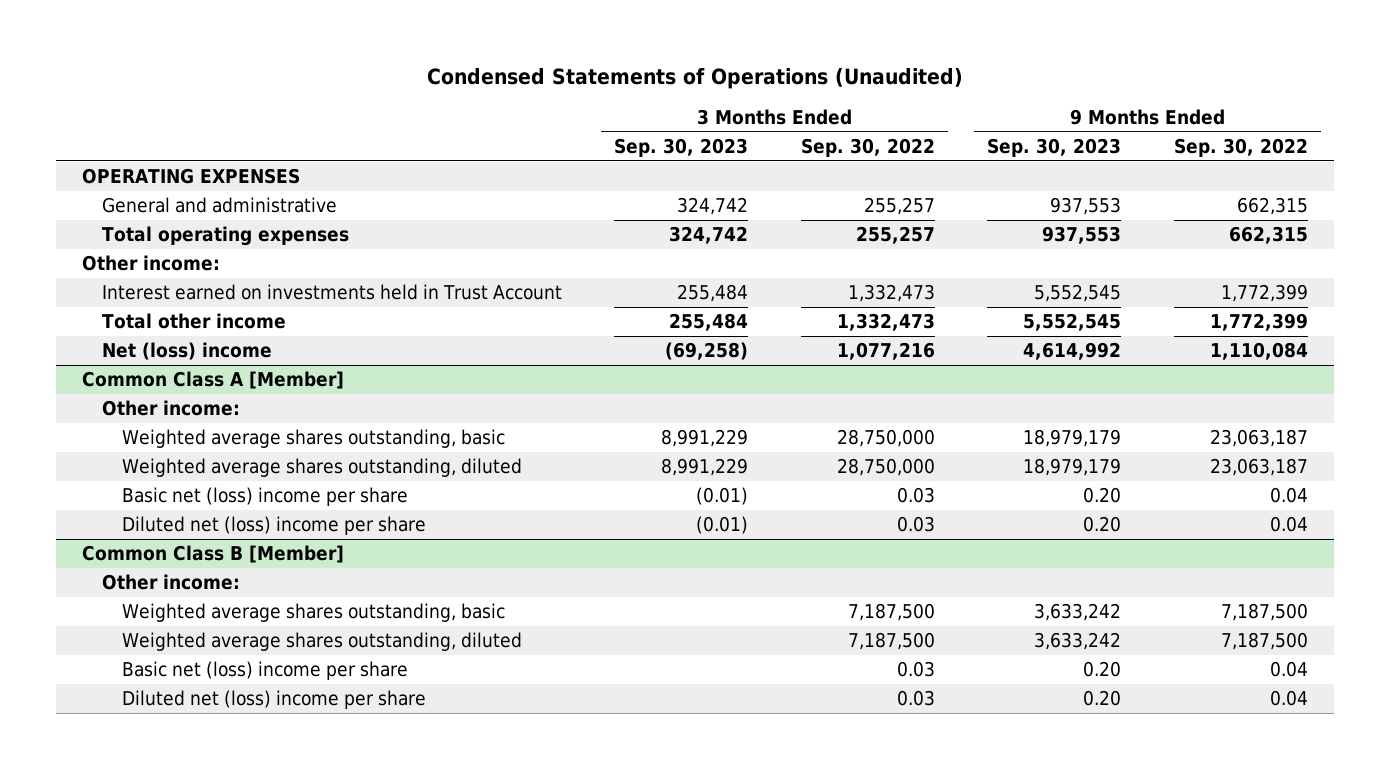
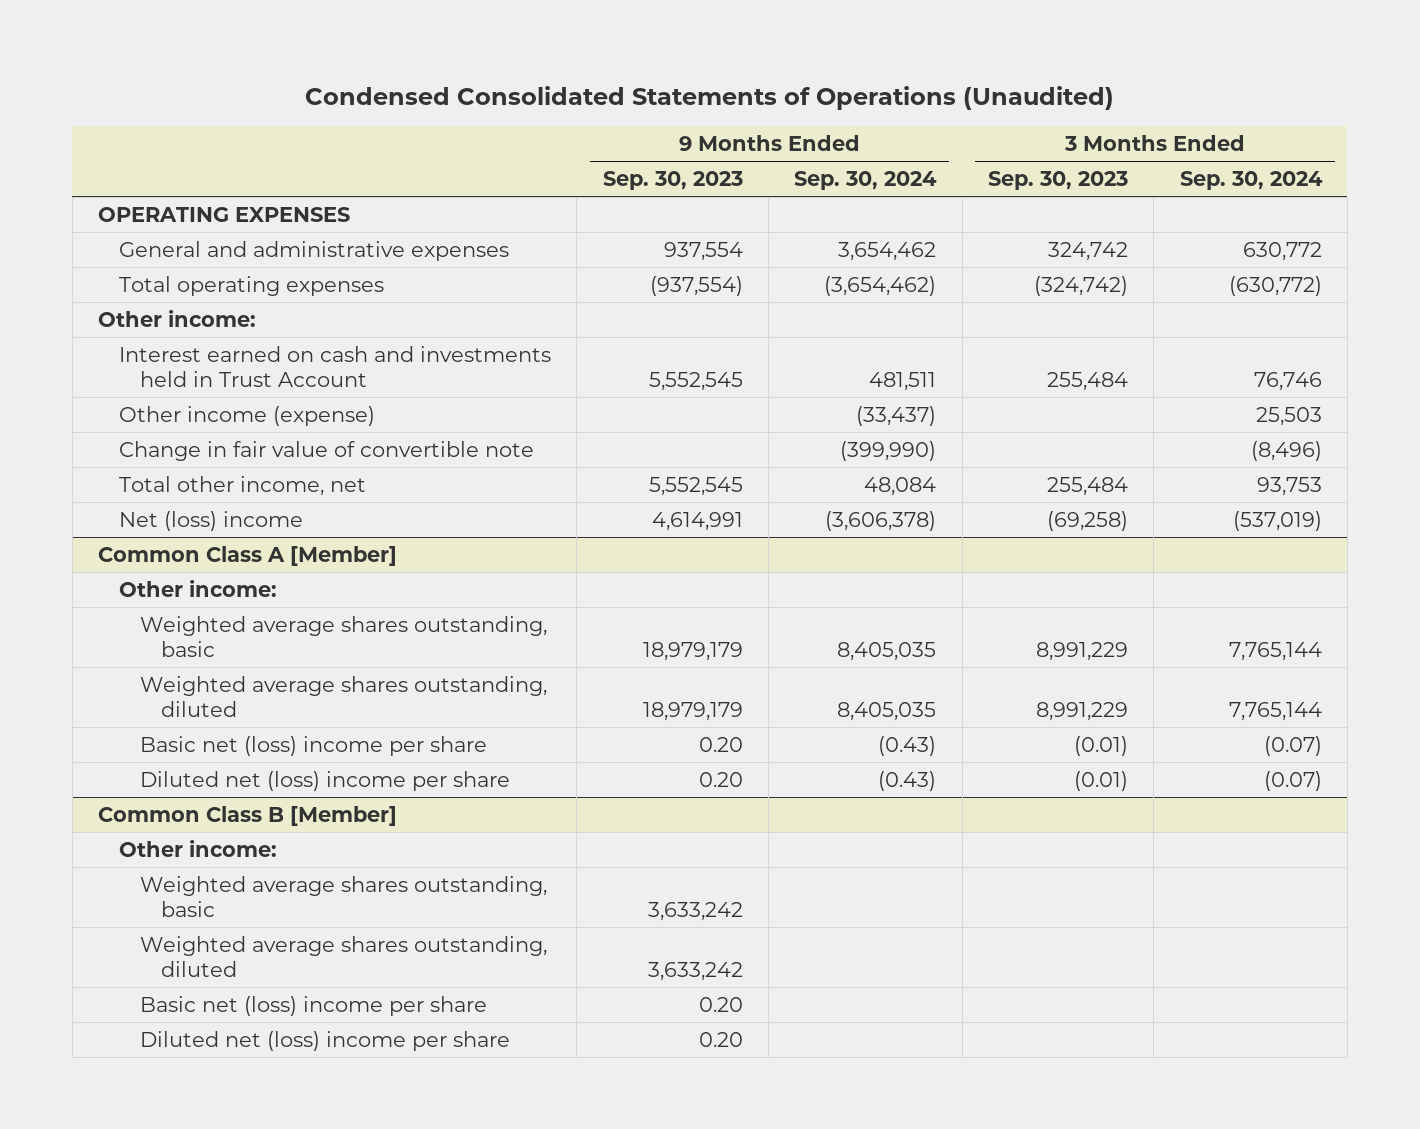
- Condensed Statements of Operations (Unaudited)
+ Condensed Consolidated Statements of Operations (Unaudited)
- | 3 Months Ended Sep. 30, 2023 | 3 Months Ended Sep. 30, 2022 | 9 Months Ended Sep. 30, 2023 | 9 Months Ended Sep. 30, 2022
+ | 9 Months Ended Sep. 30, 2023 | 9 Months Ended Sep. 30, 2024 | 3 Months Ended Sep. 30, 2023 | 3 Months Ended Sep. 30, 2024
- General and administrative | 324,742 | 255,257 | 937,553 | 662,315
- Total operating expenses | 324,742 | 255,257 | 937,553 | 662,315
+ General and administrative expenses | 937,554 | 3,654,462 | 324,742 | 630,772
+ Total operating expenses | (937,554) | (3,654,462) | (324,742) | (630,772)
- Interest earned on investments held in Trust Account | 255,484 | 1,332,473 | 5,552,545 | 1,772,399
- Total other income | 255,484 | 1,332,473 | 5,552,545 | 1,772,399
- Net (loss) income | (69,258) | 1,077,216 | 4,614,992 | 1,110,084
+ Interest earned on cash and investments held in Trust Account | 5,552,545 | 481,511 | 255,484 | 76,746
+ Other income (expense) | | (33,437) | | 25,503
+ Change in fair value of convertible note | | (399,990) | | (8,496)
+ Total other income, net | 5,552,545 | 48,084 | 255,484 | 93,753
+ Net (loss) income | 4,614,991 | (3,606,378) | (69,258) | (537,019)

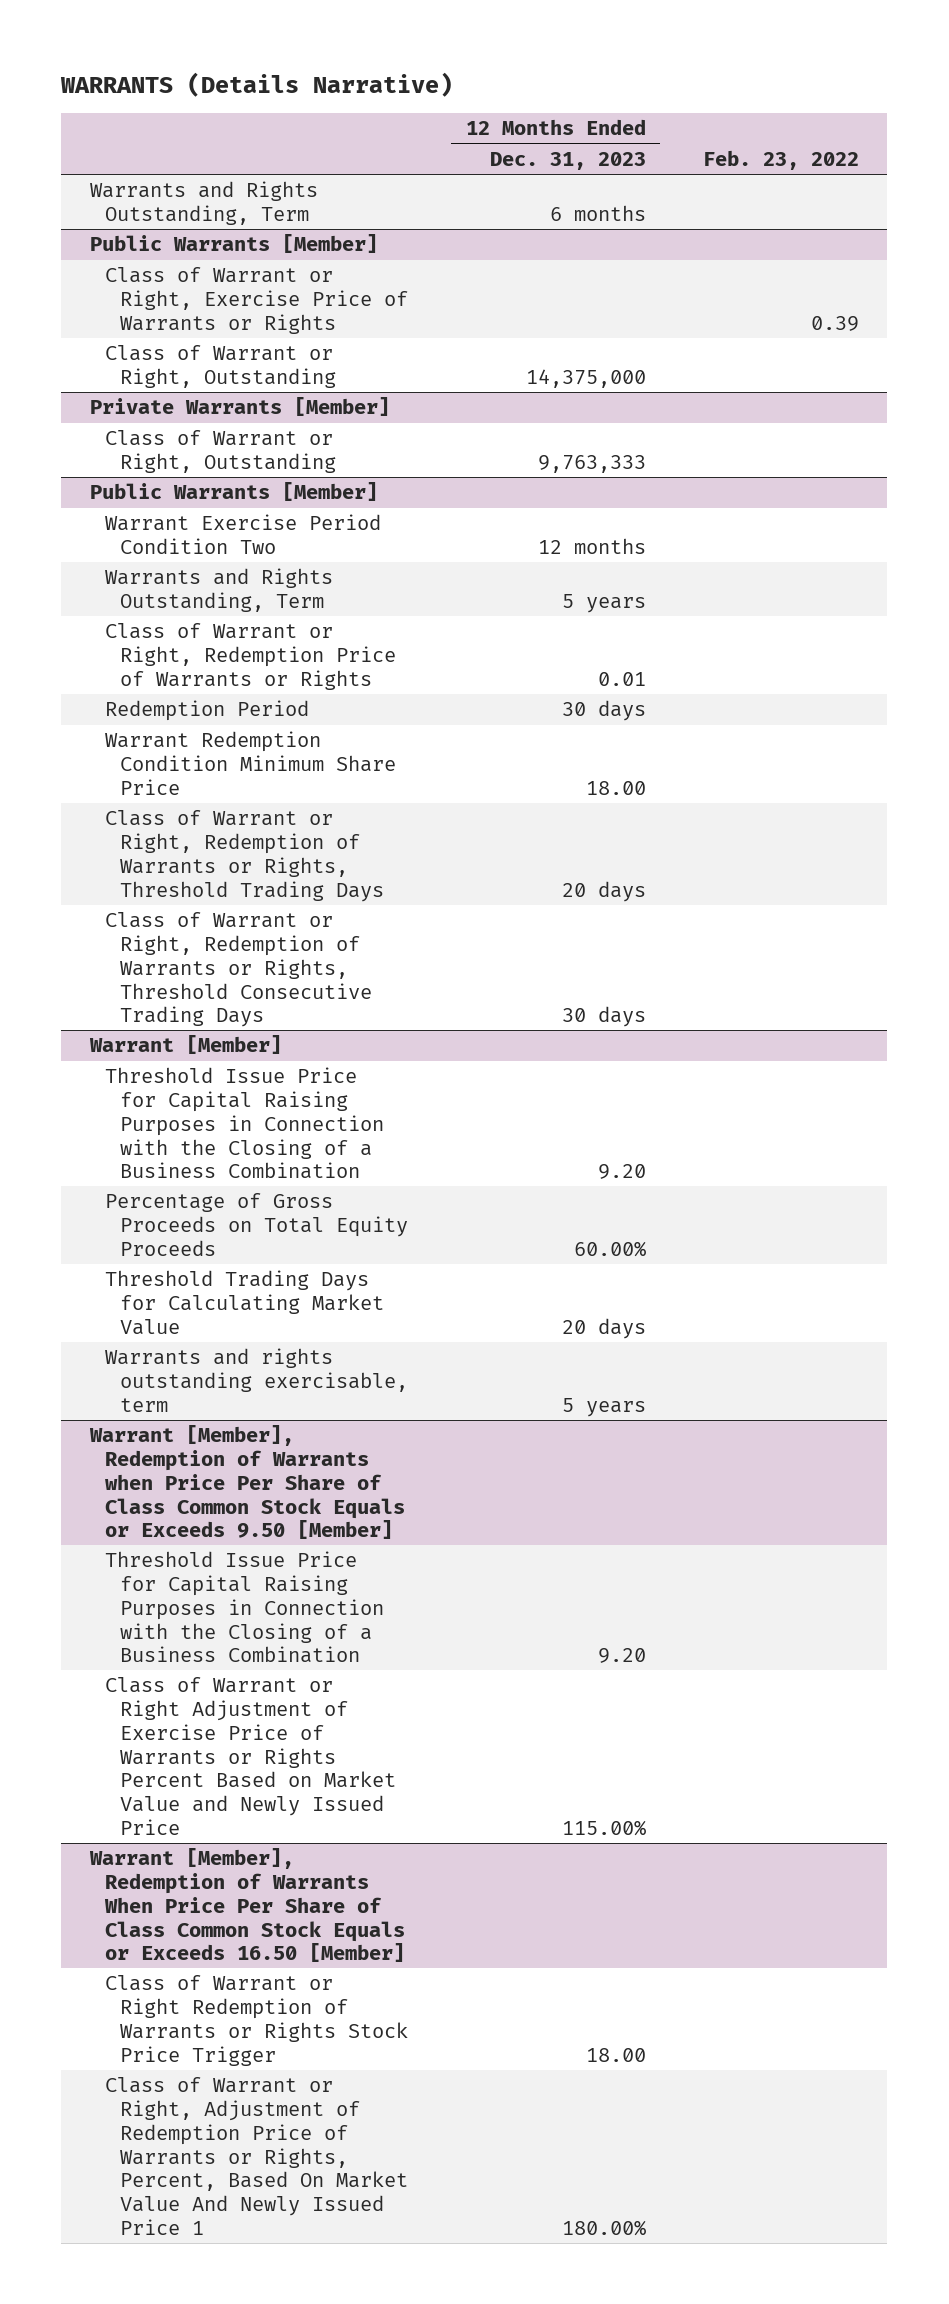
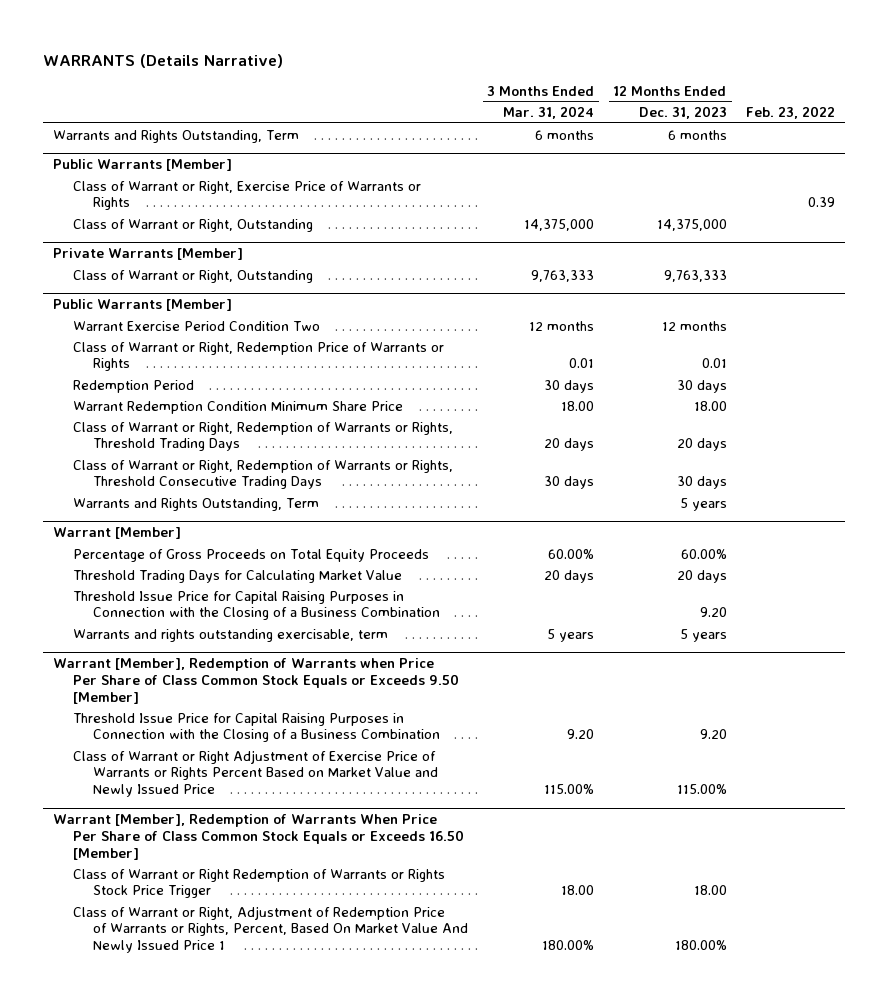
- | 12 Months Ended Dec. 31, 2023 | Feb. 23, 2022
+ | 3 Months Ended Mar. 31, 2024 | 12 Months Ended Dec. 31, 2023 | Feb. 23, 2022
@ Public Warrants [Member]
moved down: Warrants and Rights Outstanding, Term | | 5 years |
@ Warrant [Member]
moved down: Threshold Issue Price for Capital Raising Purposes in Connection with the Closing of a Business Combination | | 9.20 |

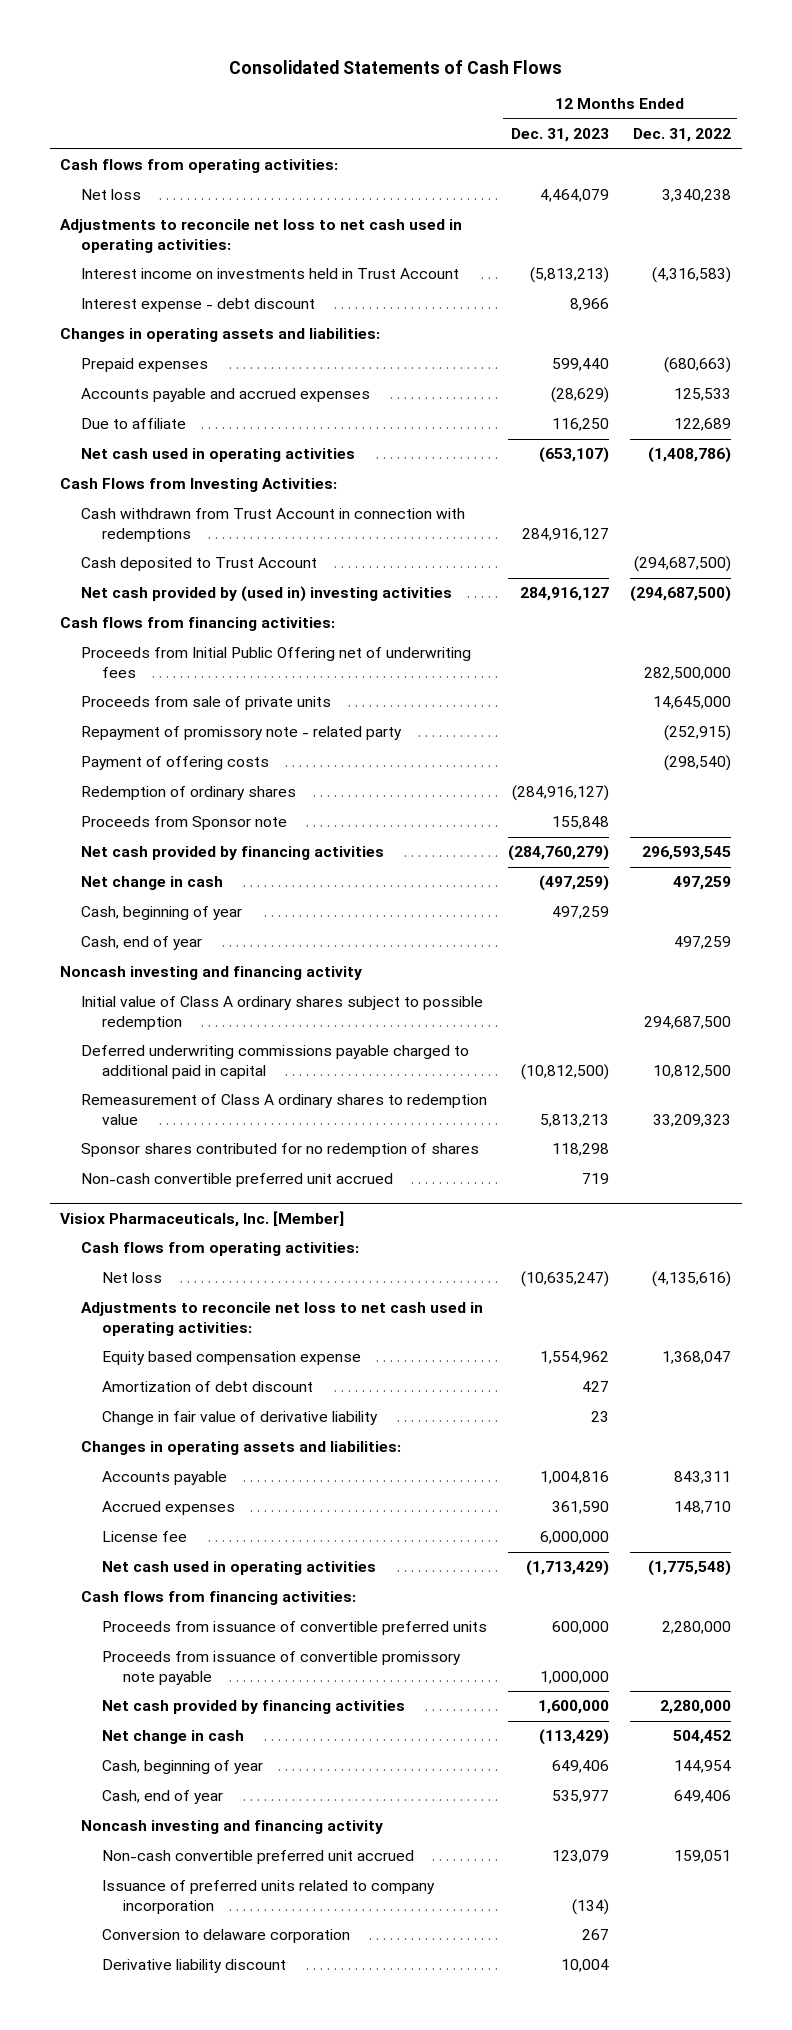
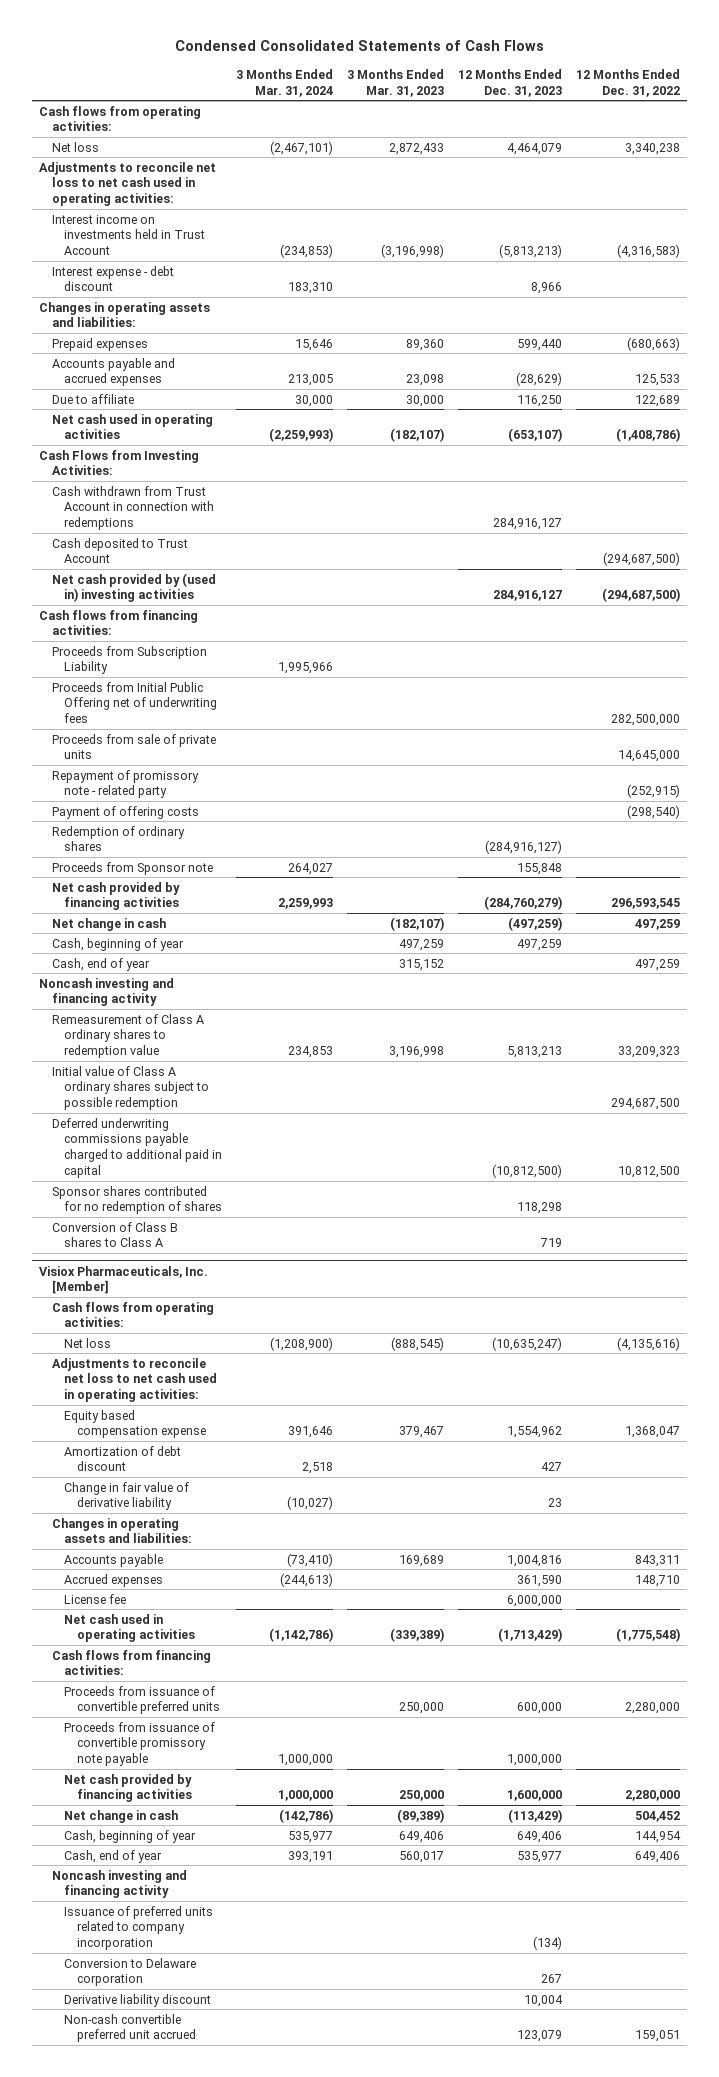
- Consolidated Statements of Cash Flows
+ Condensed Consolidated Statements of Cash Flows
- | 12 Months Ended Dec. 31, 2023 | 12 Months Ended Dec. 31, 2022
+ | 3 Months Ended Mar. 31, 2024 | 3 Months Ended Mar. 31, 2023 | 12 Months Ended Dec. 31, 2023 | 12 Months Ended Dec. 31, 2022
+ Proceeds from Subscription Liability | 1,995,966 | | |
moved up: Remeasurement of Class A ordinary shares to redemption value | 234,853 | 3,196,998 | 5,813,213 | 33,209,323
- Non-cash convertible preferred unit accrued | 719 |
+ Conversion of Class B shares to Class A | | | 719 |
@ Visiox Pharmaceuticals, Inc. [Member]
- Conversion to delaware corporation | 267 |
+ Conversion to Delaware corporation | | | 267 |
moved down: Non-cash convertible preferred unit accrued | | | 123,079 | 159,051

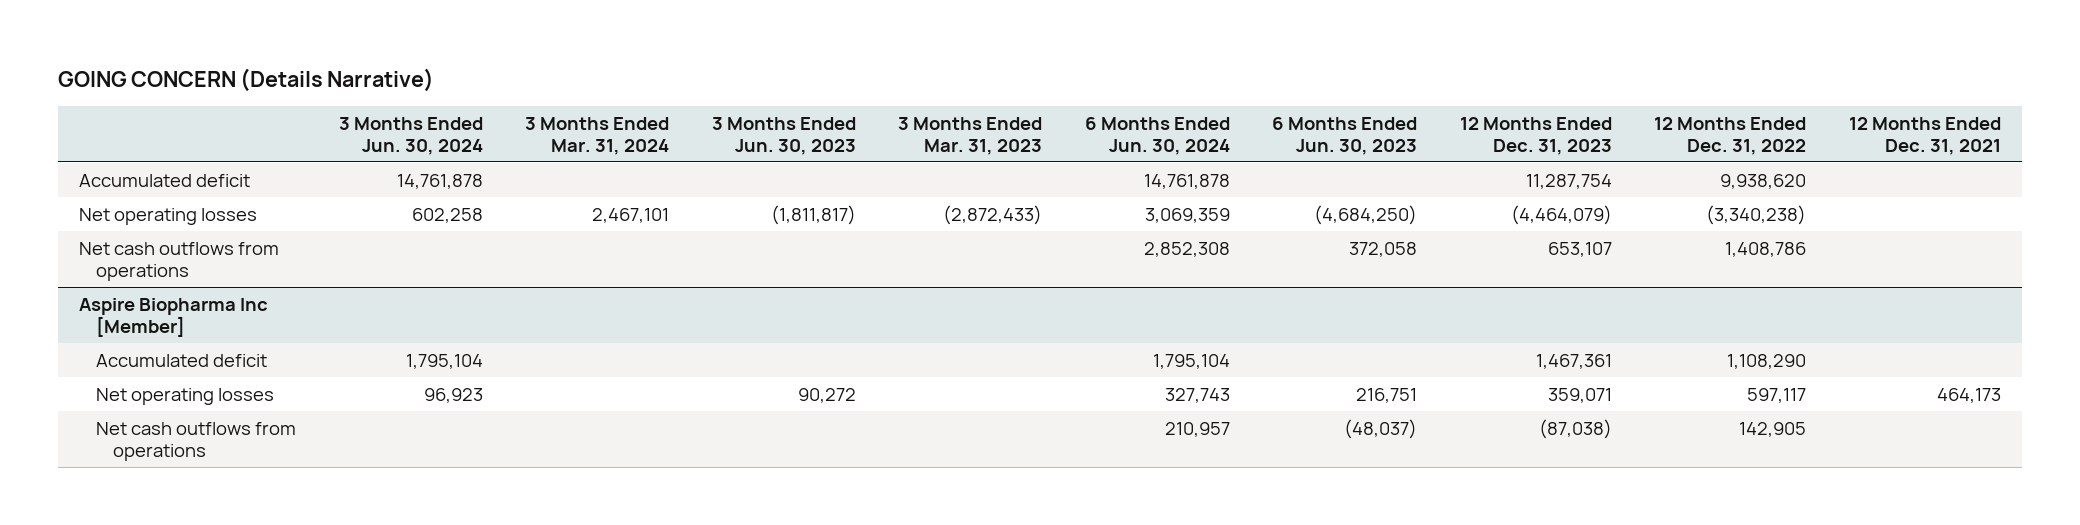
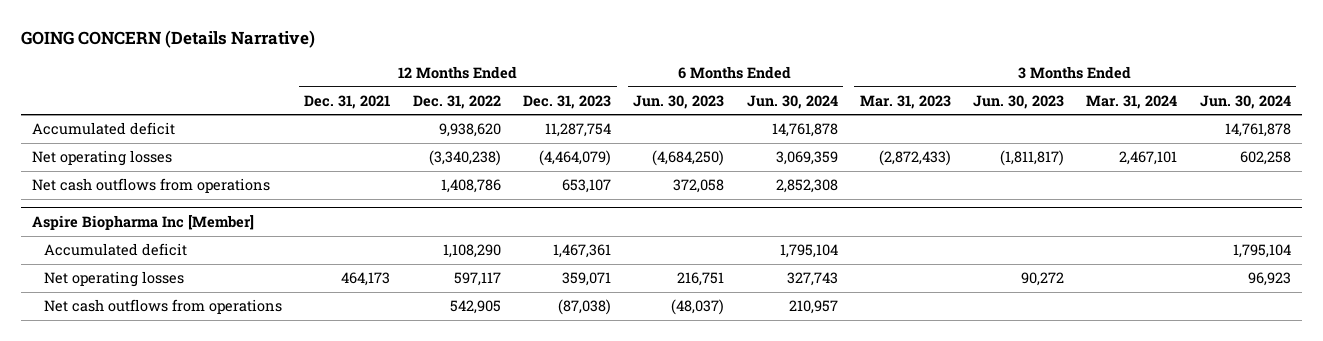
- | 3 Months Ended Jun. 30, 2024 | 3 Months Ended Mar. 31, 2024 | 3 Months Ended Jun. 30, 2023 | 3 Months Ended Mar. 31, 2023 | 6 Months Ended Jun. 30, 2024 | 6 Months Ended Jun. 30, 2023 | 12 Months Ended Dec. 31, 2023 | 12 Months Ended Dec. 31, 2022 | 12 Months Ended Dec. 31, 2021
+ | 12 Months Ended Dec. 31, 2021 | 12 Months Ended Dec. 31, 2022 | 12 Months Ended Dec. 31, 2023 | 6 Months Ended Jun. 30, 2023 | 6 Months Ended Jun. 30, 2024 | 3 Months Ended Mar. 31, 2023 | 3 Months Ended Jun. 30, 2023 | 3 Months Ended Mar. 31, 2024 | 3 Months Ended Jun. 30, 2024
@ Aspire Biopharma Inc [Member]
- Net cash outflows from operations | | | | | 210,957 | (48,037) | (87,038) | 142,905 |
+ Net cash outflows from operations | | 542,905 | (87,038) | (48,037) | 210,957 | | | |

